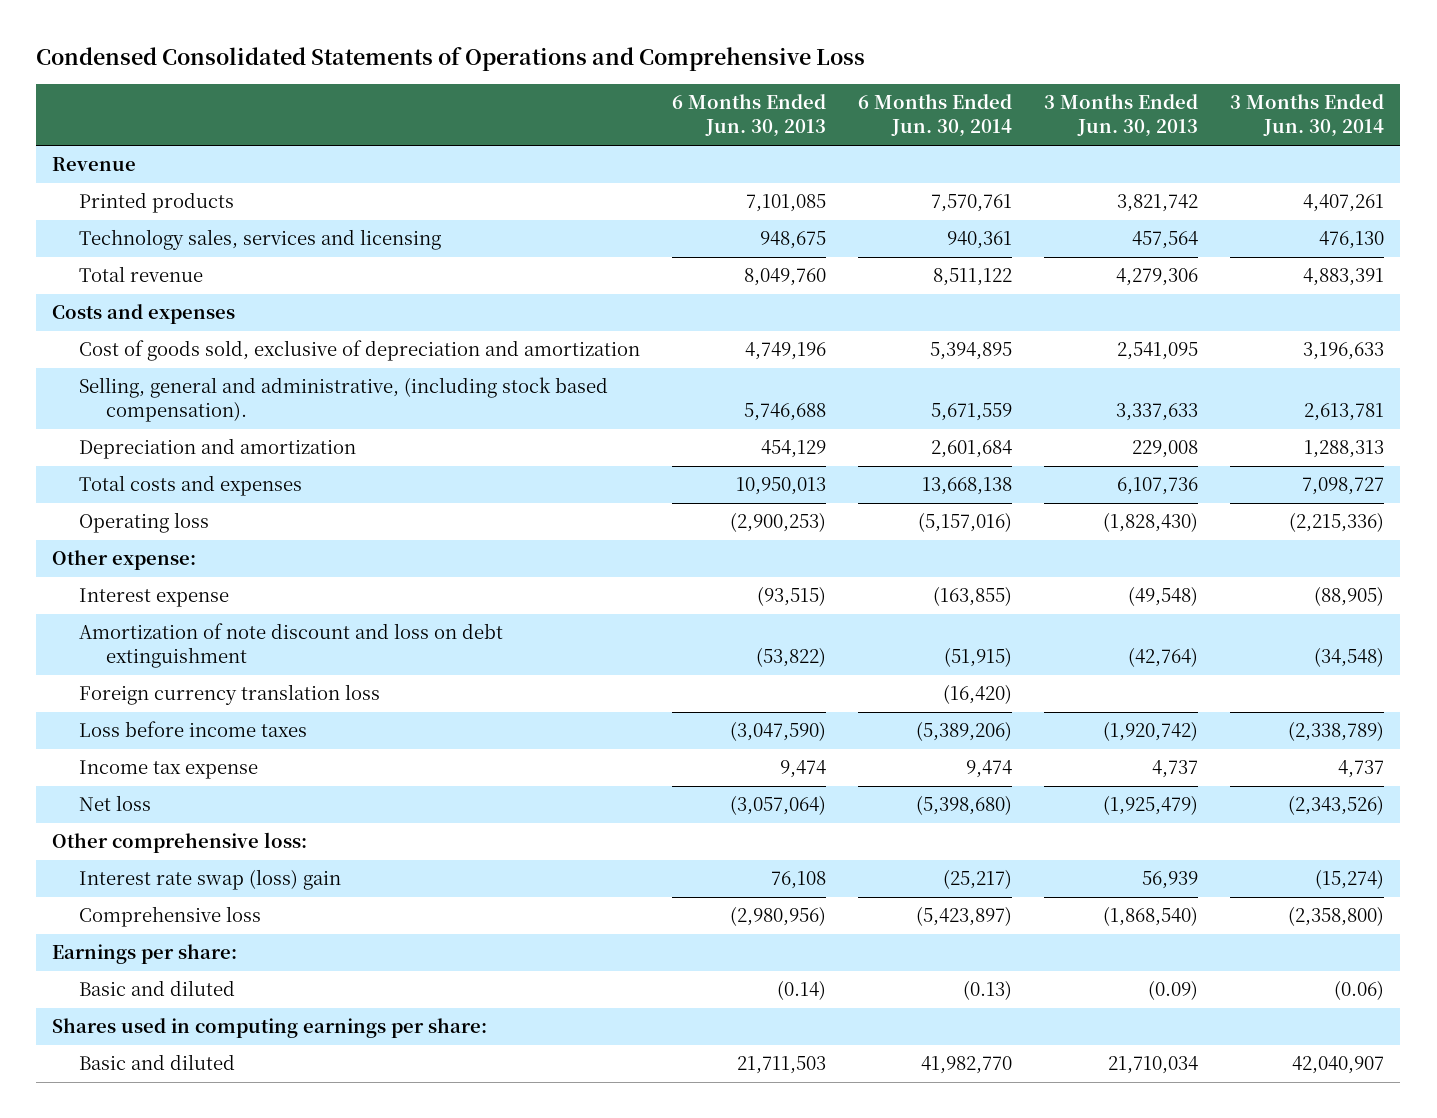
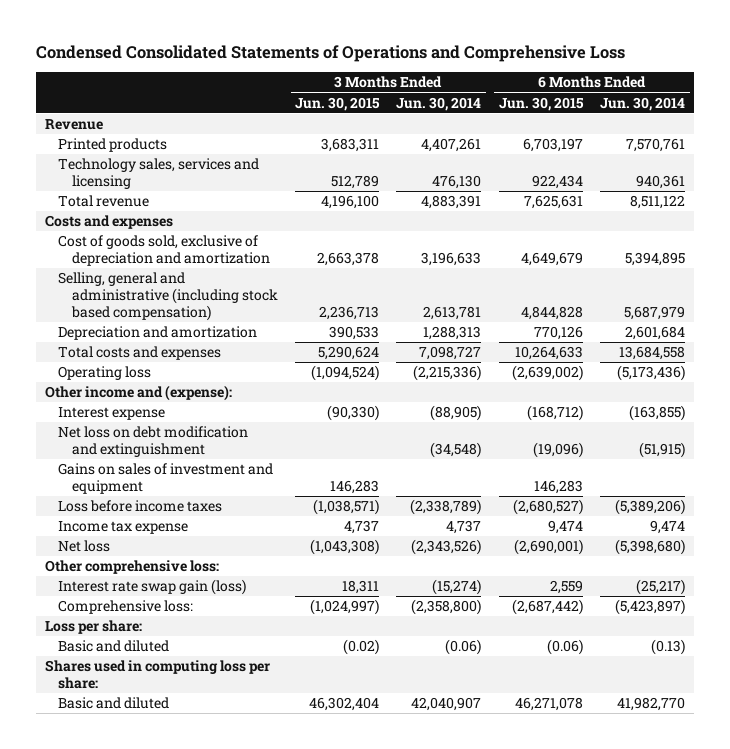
- | 6 Months Ended Jun. 30, 2013 | 6 Months Ended Jun. 30, 2014 | 3 Months Ended Jun. 30, 2013 | 3 Months Ended Jun. 30, 2014
+ | 3 Months Ended Jun. 30, 2015 | 3 Months Ended Jun. 30, 2014 | 6 Months Ended Jun. 30, 2015 | 6 Months Ended Jun. 30, 2014
- Selling, general and administrative, (including stock based compensation). | 5,746,688 | 5,671,559 | 3,337,633 | 2,613,781
+ Selling, general and administrative (including stock based compensation) | 2,236,713 | 2,613,781 | 4,844,828 | 5,687,979
- Total costs and expenses | 10,950,013 | 13,668,138 | 6,107,736 | 7,098,727
- Operating loss | (2,900,253) | (5,157,016) | (1,828,430) | (2,215,336)
- Other expense:
+ Total costs and expenses | 5,290,624 | 7,098,727 | 10,264,633 | 13,684,558
+ Operating loss | (1,094,524) | (2,215,336) | (2,639,002) | (5,173,436)
+ Other income and (expense):
- Amortization of note discount and loss on debt extinguishment | (53,822) | (51,915) | (42,764) | (34,548)
- Foreign currency translation loss | | (16,420) | |
+ Net loss on debt modification and extinguishment | | (34,548) | (19,096) | (51,915)
+ Gains on sales of investment and equipment | 146,283 | | 146,283 |
- Interest rate swap (loss) gain | 76,108 | (25,217) | 56,939 | (15,274)
- Comprehensive loss | (2,980,956) | (5,423,897) | (1,868,540) | (2,358,800)
- Earnings per share:
+ Interest rate swap gain (loss) | 18,311 | (15,274) | 2,559 | (25,217)
+ Comprehensive loss: | (1,024,997) | (2,358,800) | (2,687,442) | (5,423,897)
+ Loss per share:
- Shares used in computing earnings per share:
+ Shares used in computing loss per share:

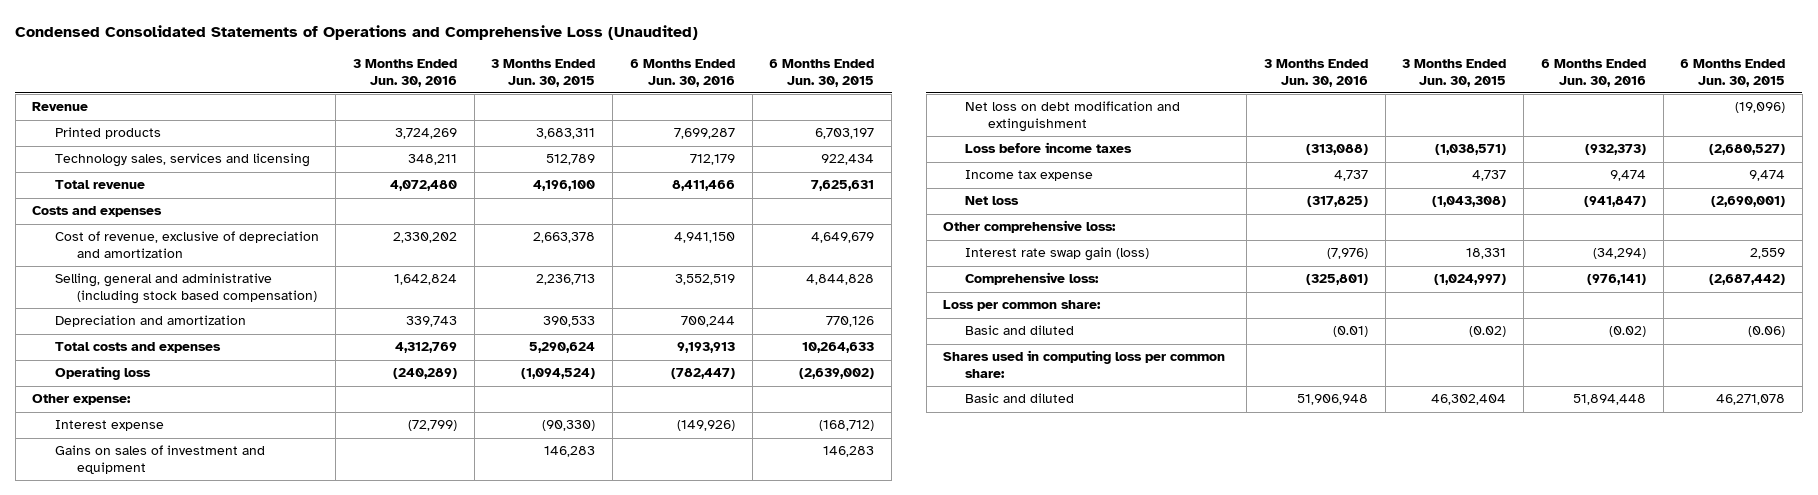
- Condensed Consolidated Statements of Operations and Comprehensive Loss
+ Condensed Consolidated Statements of Operations and Comprehensive Loss (Unaudited)
- | 3 Months Ended Jun. 30, 2015 | 3 Months Ended Jun. 30, 2014 | 6 Months Ended Jun. 30, 2015 | 6 Months Ended Jun. 30, 2014
+ | 3 Months Ended Jun. 30, 2016 | 3 Months Ended Jun. 30, 2015 | 6 Months Ended Jun. 30, 2016 | 6 Months Ended Jun. 30, 2015
- Cost of goods sold, exclusive of depreciation and amortization | 2,663,378 | 3,196,633 | 4,649,679 | 5,394,895
+ Cost of revenue, exclusive of depreciation and amortization | 2,330,202 | 2,663,378 | 4,941,150 | 4,649,679
- Other income and (expense):
+ Other expense:
moved down: Net loss on debt modification and extinguishment | | | | (19,096)
- Interest rate swap gain (loss) | 18,311 | (15,274) | 2,559 | (25,217)
+ Interest rate swap gain (loss) | (7,976) | 18,331 | (34,294) | 2,559
- Loss per share:
+ Loss per common share:
- Shares used in computing loss per share:
+ Shares used in computing loss per common share:

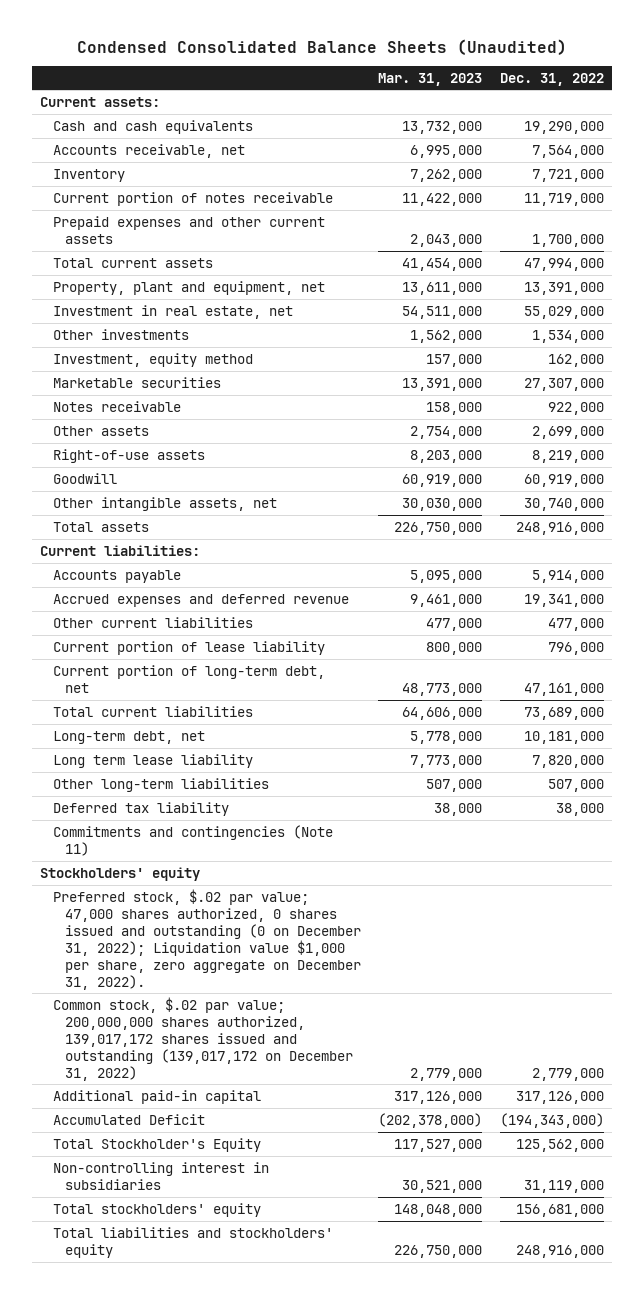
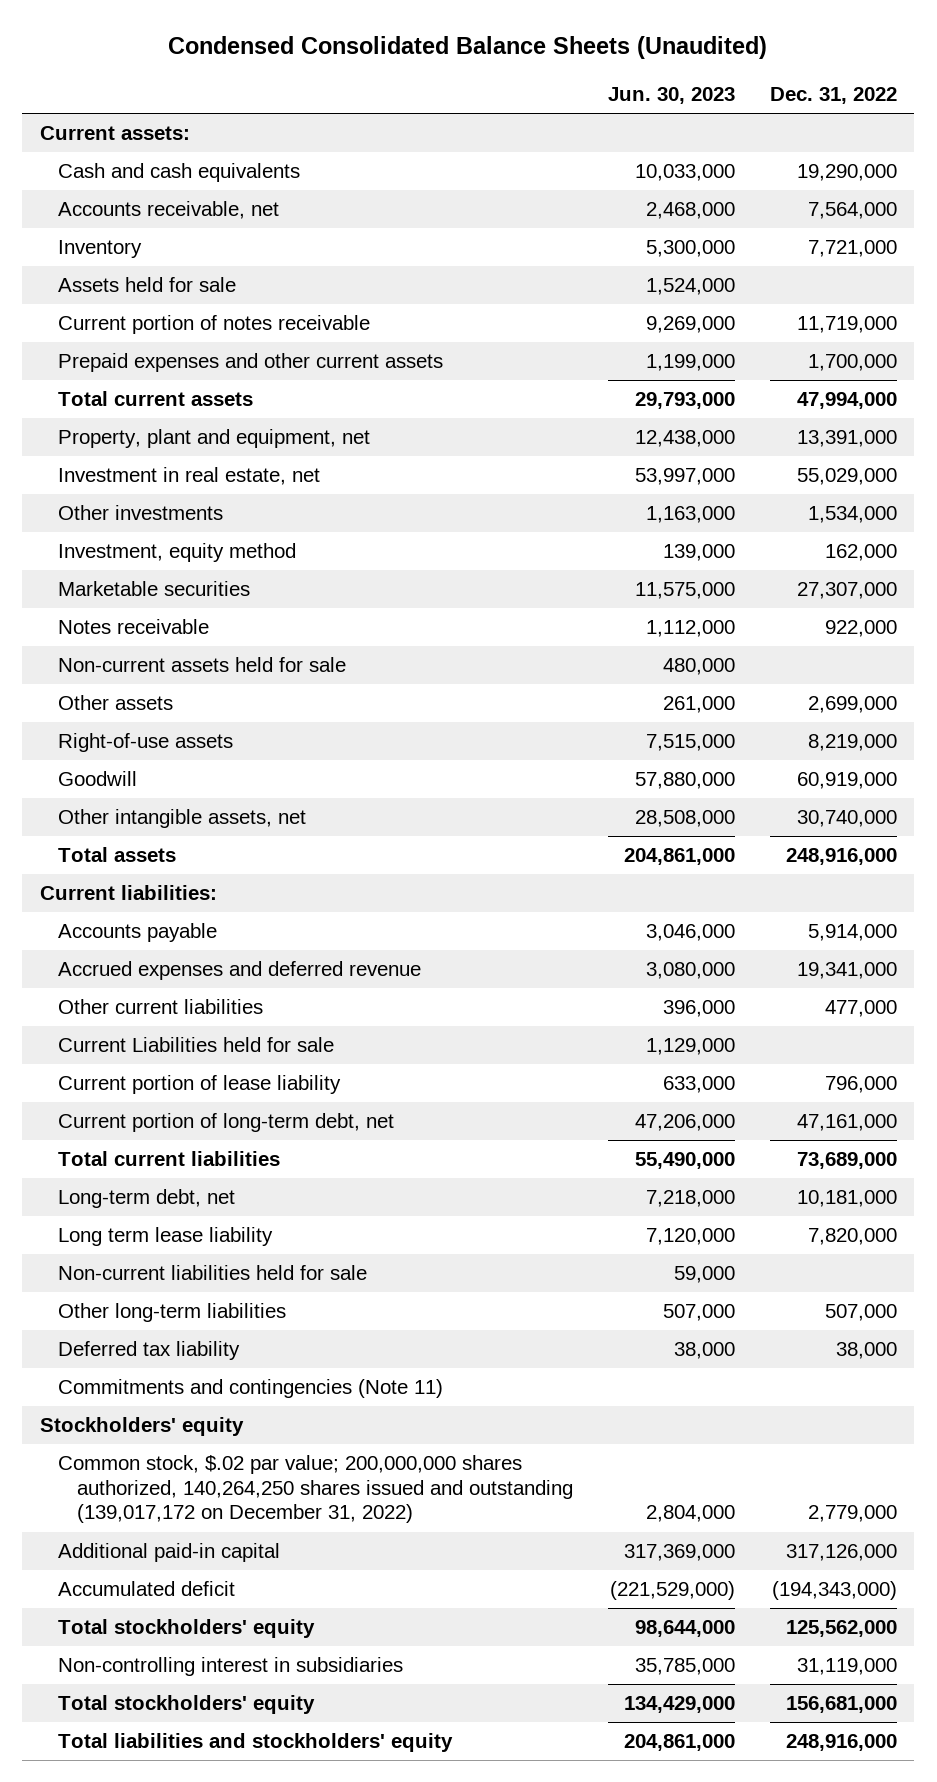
- | Mar. 31, 2023 | Dec. 31, 2022
+ | Jun. 30, 2023 | Dec. 31, 2022
+ Assets held for sale | 1,524,000 |
+ Non-current assets held for sale | 480,000 |
+ Current Liabilities held for sale | 1,129,000 |
+ Non-current liabilities held for sale | 59,000 |
- Preferred stock, $.02 par value; 47,000 shares authorized, 0 shares issued and outstanding (0 on December 31, 2022); Liquidation value $1,000 per share, zero aggregate on December 31, 2022).
- Common stock, $.02 par value; 200,000,000 shares authorized, 139,017,172 shares issued and outstanding (139,017,172 on December 31, 2022) | 2,779,000 | 2,779,000
+ Common stock, $.02 par value; 200,000,000 shares authorized, 140,264,250 shares issued and outstanding (139,017,172 on December 31, 2022) | 2,804,000 | 2,779,000
- Accumulated Deficit | (202,378,000) | (194,343,000)
- Total Stockholder's Equity | 117,527,000 | 125,562,000
+ Accumulated deficit | (221,529,000) | (194,343,000)
+ Total stockholders' equity | 98,644,000 | 125,562,000

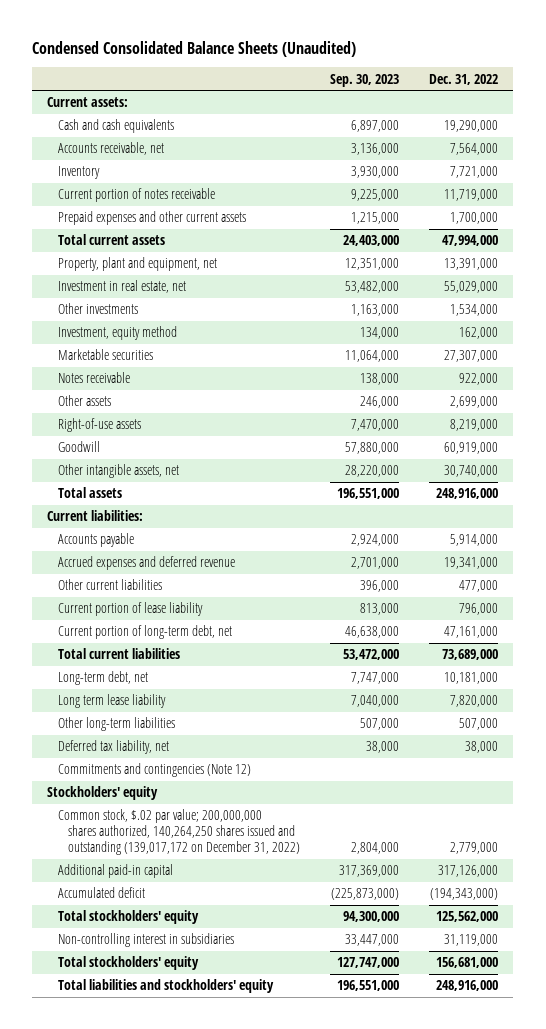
- | Jun. 30, 2023 | Dec. 31, 2022
+ | Sep. 30, 2023 | Dec. 31, 2022
- Assets held for sale | 1,524,000 |
- Non-current assets held for sale | 480,000 |
- Current Liabilities held for sale | 1,129,000 |
- Non-current liabilities held for sale | 59,000 |
- Deferred tax liability | 38,000 | 38,000
- Commitments and contingencies (Note 11)
+ Deferred tax liability, net | 38,000 | 38,000
+ Commitments and contingencies (Note 12)

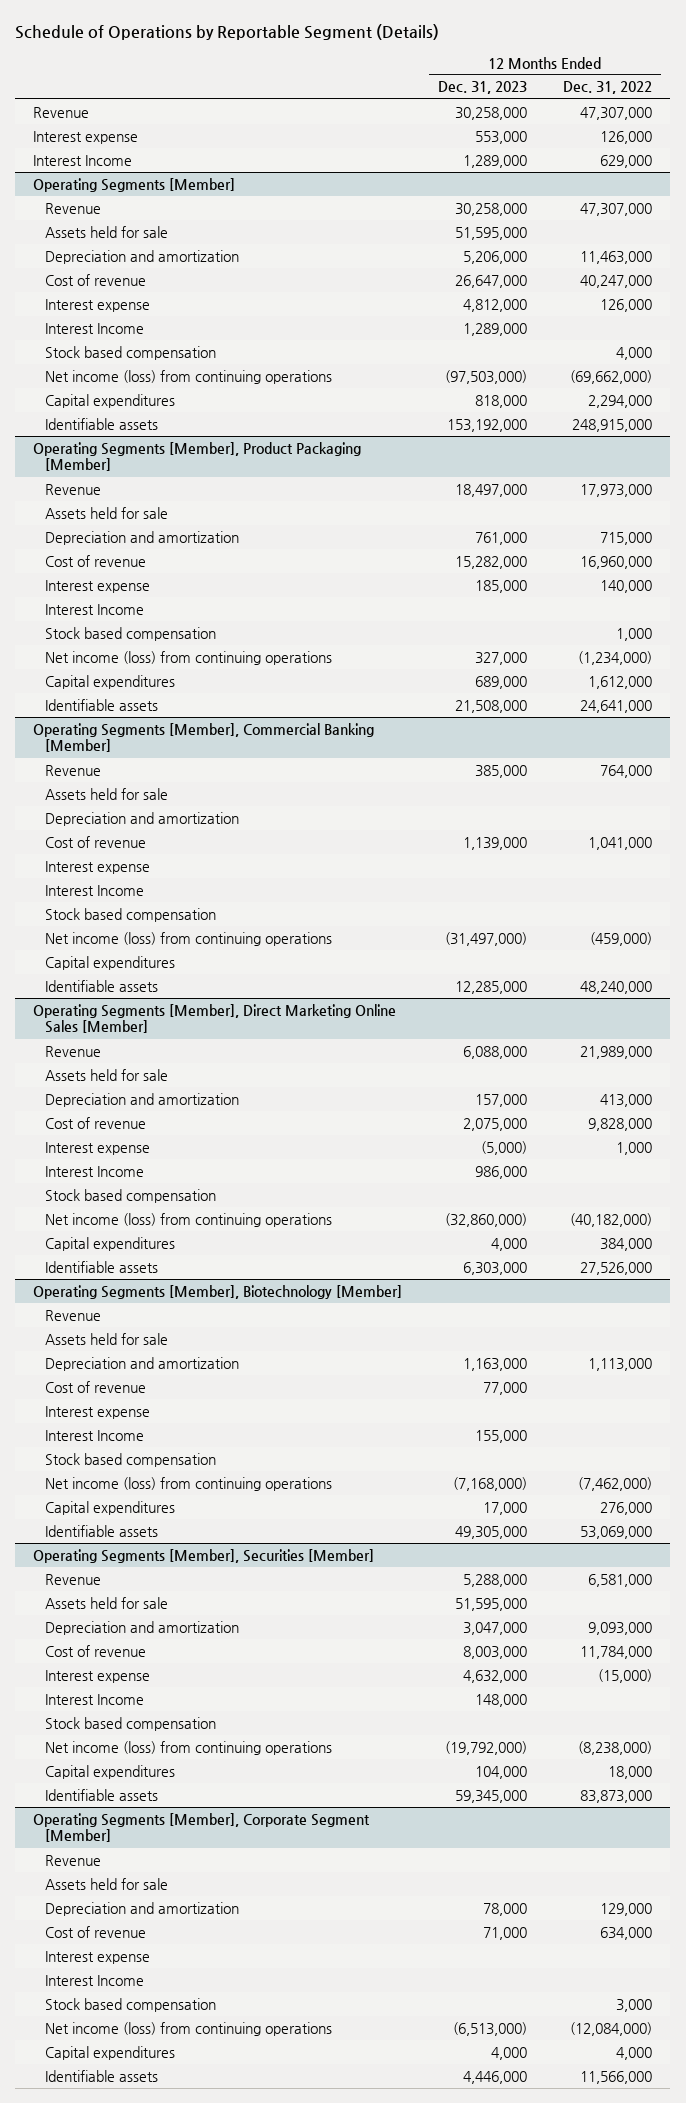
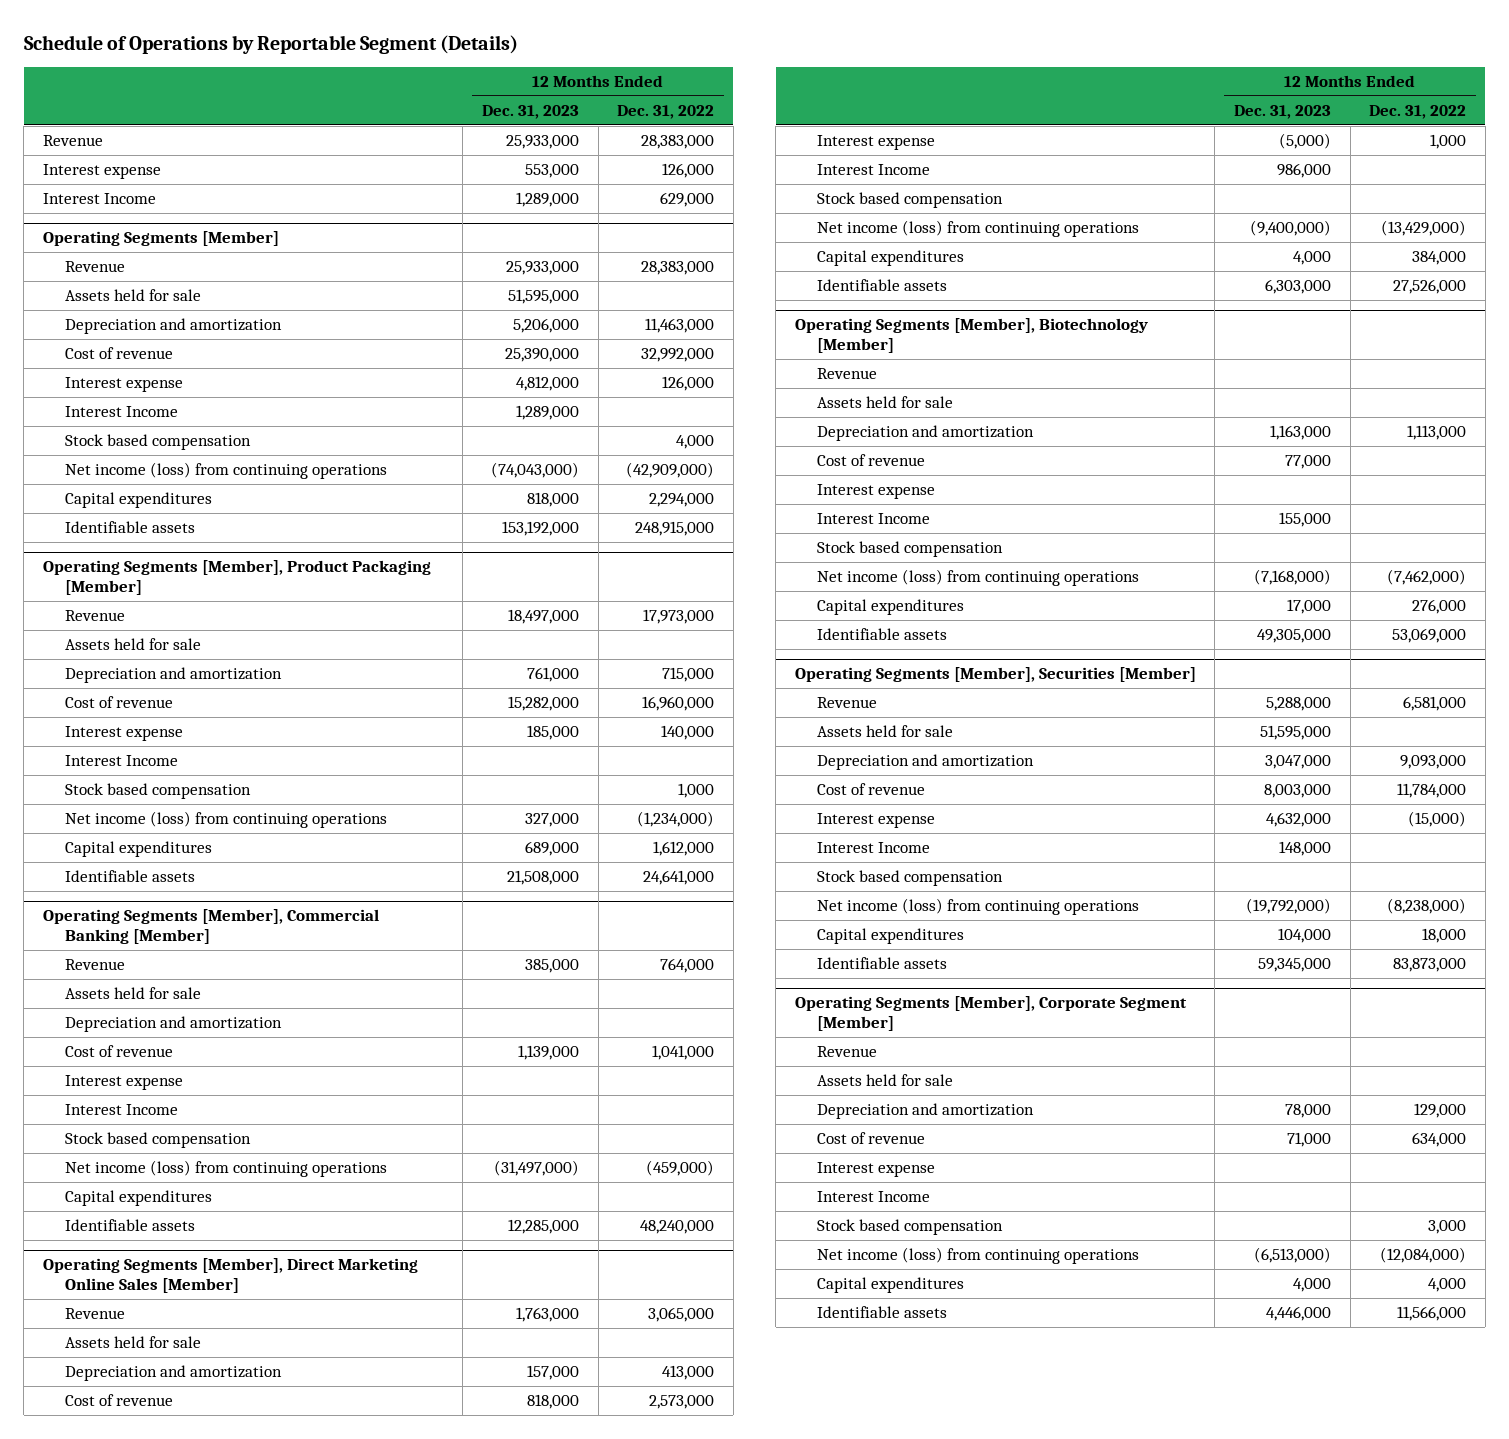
- Revenue | 30,258,000 | 47,307,000
+ Revenue | 25,933,000 | 28,383,000
@ Operating Segments [Member]
- Revenue | 30,258,000 | 47,307,000
+ Revenue | 25,933,000 | 28,383,000
- Cost of revenue | 26,647,000 | 40,247,000
+ Cost of revenue | 25,390,000 | 32,992,000
- Net income (loss) from continuing operations | (97,503,000) | (69,662,000)
+ Net income (loss) from continuing operations | (74,043,000) | (42,909,000)
@ Operating Segments [Member], Direct Marketing Online Sales [Member]
- Revenue | 6,088,000 | 21,989,000
+ Revenue | 1,763,000 | 3,065,000
- Cost of revenue | 2,075,000 | 9,828,000
+ Cost of revenue | 818,000 | 2,573,000
- Net income (loss) from continuing operations | (32,860,000) | (40,182,000)
+ Net income (loss) from continuing operations | (9,400,000) | (13,429,000)

